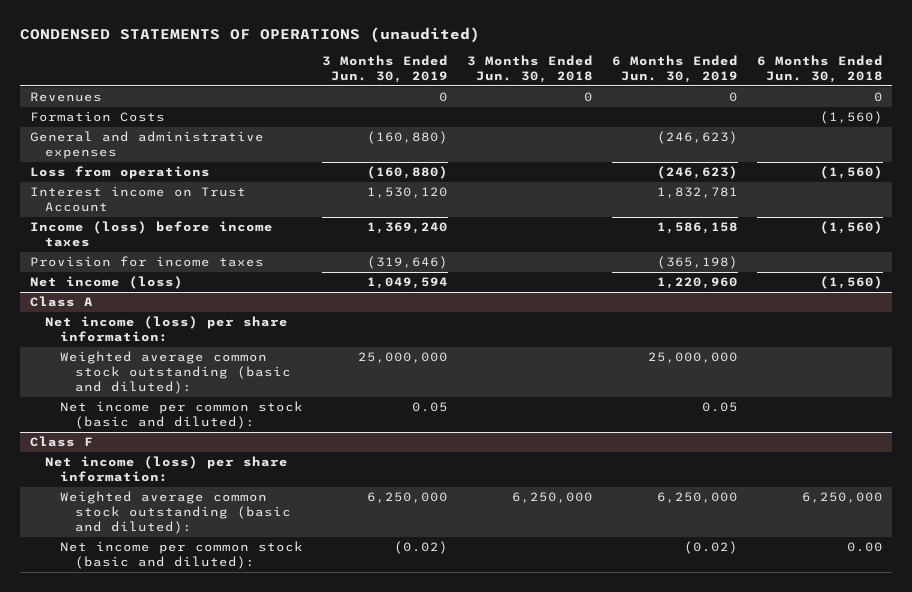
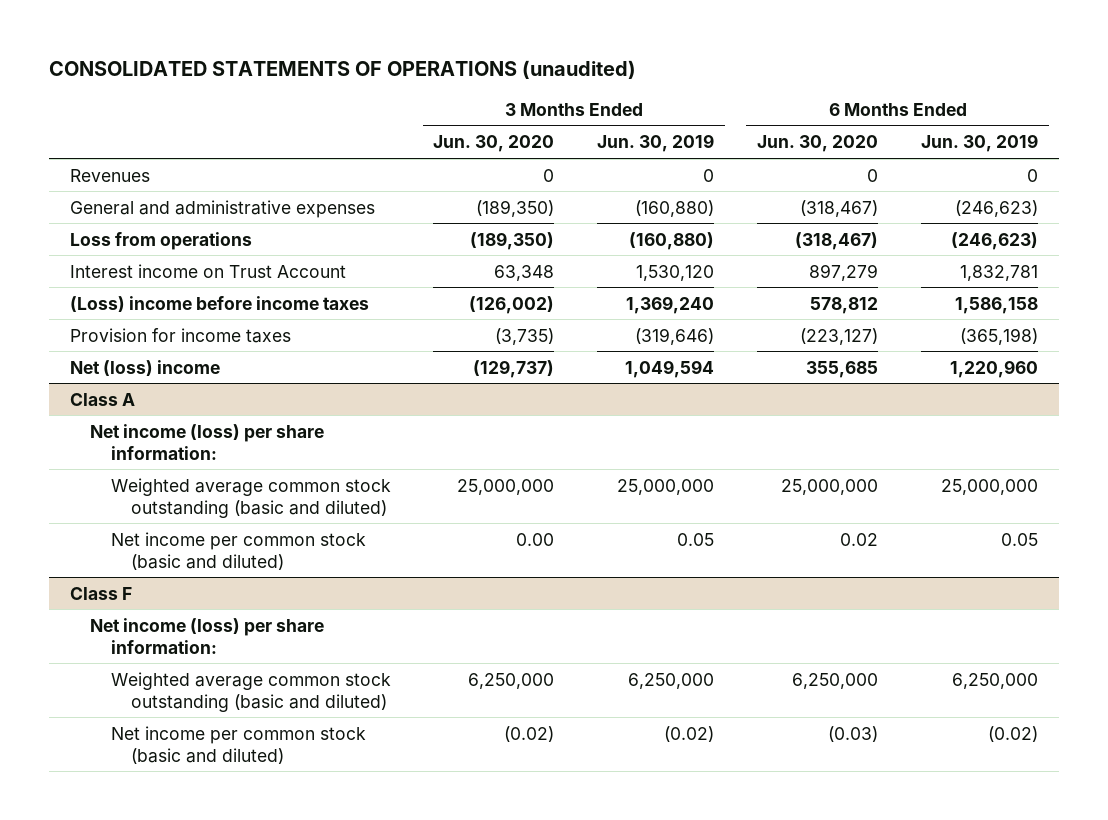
- CONDENSED STATEMENTS OF OPERATIONS (unaudited)
+ CONSOLIDATED STATEMENTS OF OPERATIONS (unaudited)
- | 3 Months Ended Jun. 30, 2019 | 3 Months Ended Jun. 30, 2018 | 6 Months Ended Jun. 30, 2019 | 6 Months Ended Jun. 30, 2018
+ | 3 Months Ended Jun. 30, 2020 | 3 Months Ended Jun. 30, 2019 | 6 Months Ended Jun. 30, 2020 | 6 Months Ended Jun. 30, 2019
- Formation Costs | | | | (1,560)
- Income (loss) before income taxes | 1,369,240 | | 1,586,158 | (1,560)
+ (Loss) income before income taxes | (126,002) | 1,369,240 | 578,812 | 1,586,158
- Net income (loss) | 1,049,594 | | 1,220,960 | (1,560)
+ Net (loss) income | (129,737) | 1,049,594 | 355,685 | 1,220,960
@ Class A
- Weighted average common stock outstanding (basic and diluted): | 25,000,000 | | 25,000,000 |
- Net income per common stock (basic and diluted): | 0.05 | | 0.05 |
+ Weighted average common stock outstanding (basic and diluted) | 25,000,000 | 25,000,000 | 25,000,000 | 25,000,000
+ Net income per common stock (basic and diluted) | 0.00 | 0.05 | 0.02 | 0.05
@ Class F
- Weighted average common stock outstanding (basic and diluted): | 6,250,000 | 6,250,000 | 6,250,000 | 6,250,000
- Net income per common stock (basic and diluted): | (0.02) | | (0.02) | 0.00
+ Weighted average common stock outstanding (basic and diluted) | 6,250,000 | 6,250,000 | 6,250,000 | 6,250,000
+ Net income per common stock (basic and diluted) | (0.02) | (0.02) | (0.03) | (0.02)

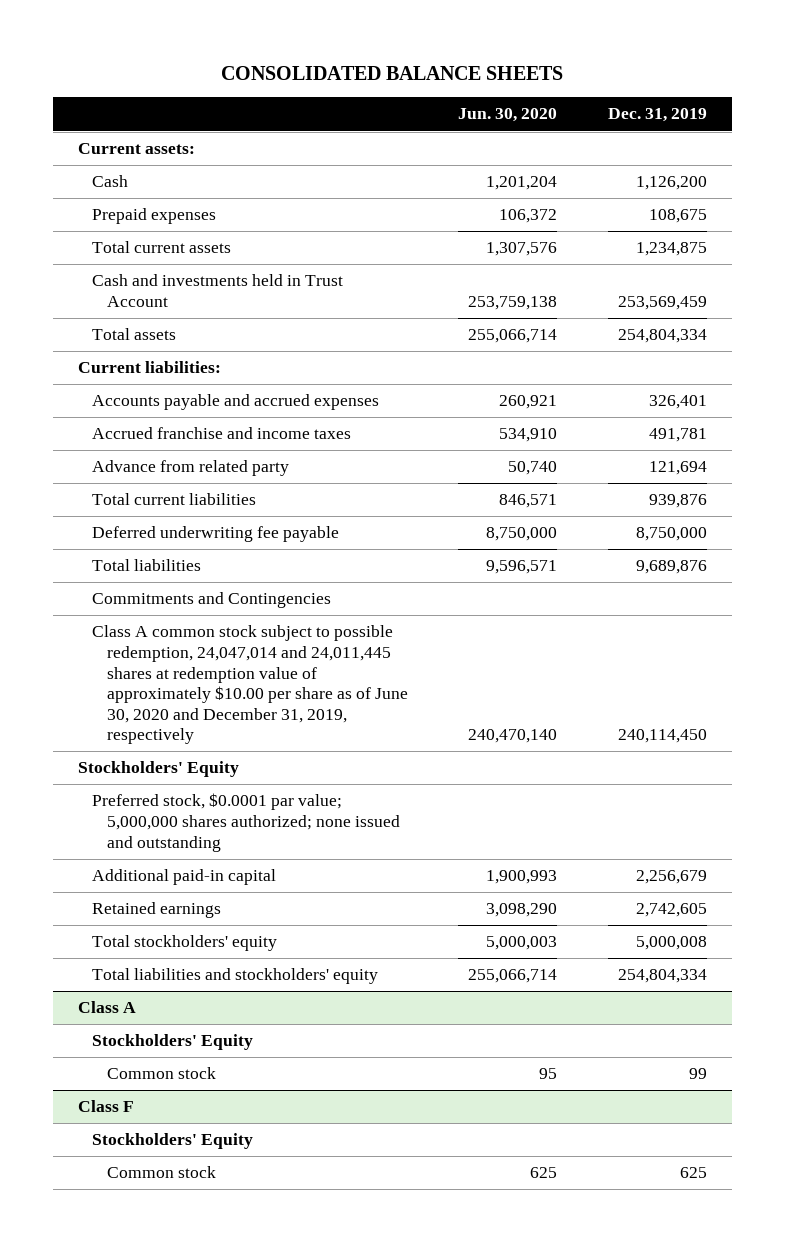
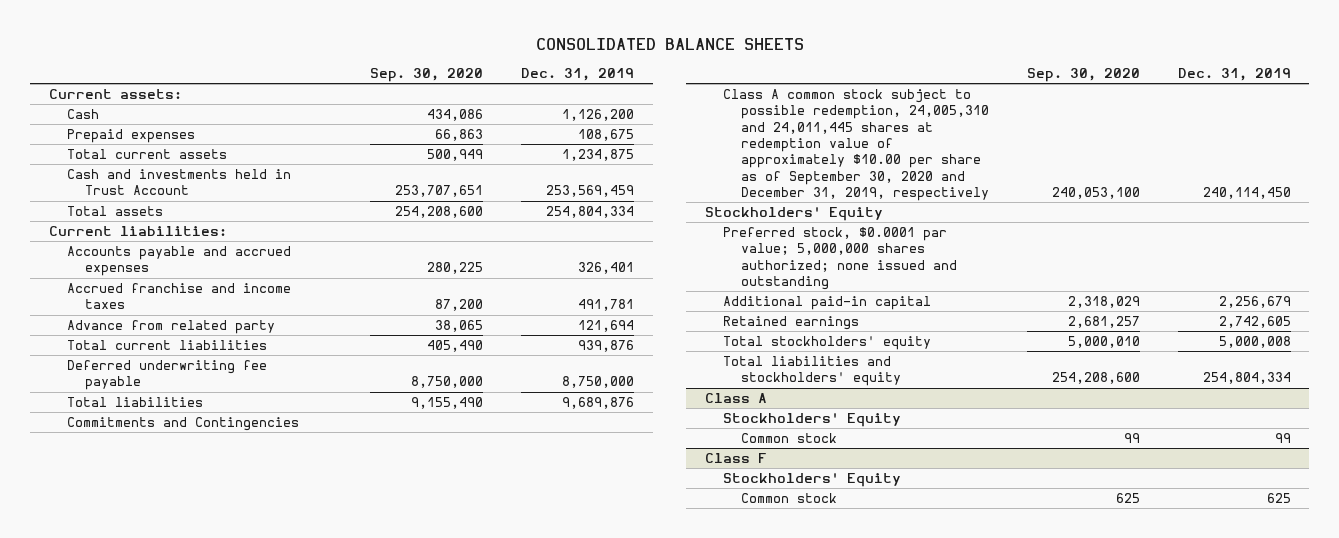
- | Jun. 30, 2020 | Dec. 31, 2019
+ | Sep. 30, 2020 | Dec. 31, 2019
- Class A common stock subject to possible redemption, 24,047,014 and 24,011,445 shares at redemption value of approximately $10.00 per share as of June 30, 2020 and December 31, 2019, respectively | 240,470,140 | 240,114,450
+ Class A common stock subject to possible redemption, 24,005,310 and 24,011,445 shares at redemption value of approximately $10.00 per share as of September 30, 2020 and December 31, 2019, respectively | 240,053,100 | 240,114,450

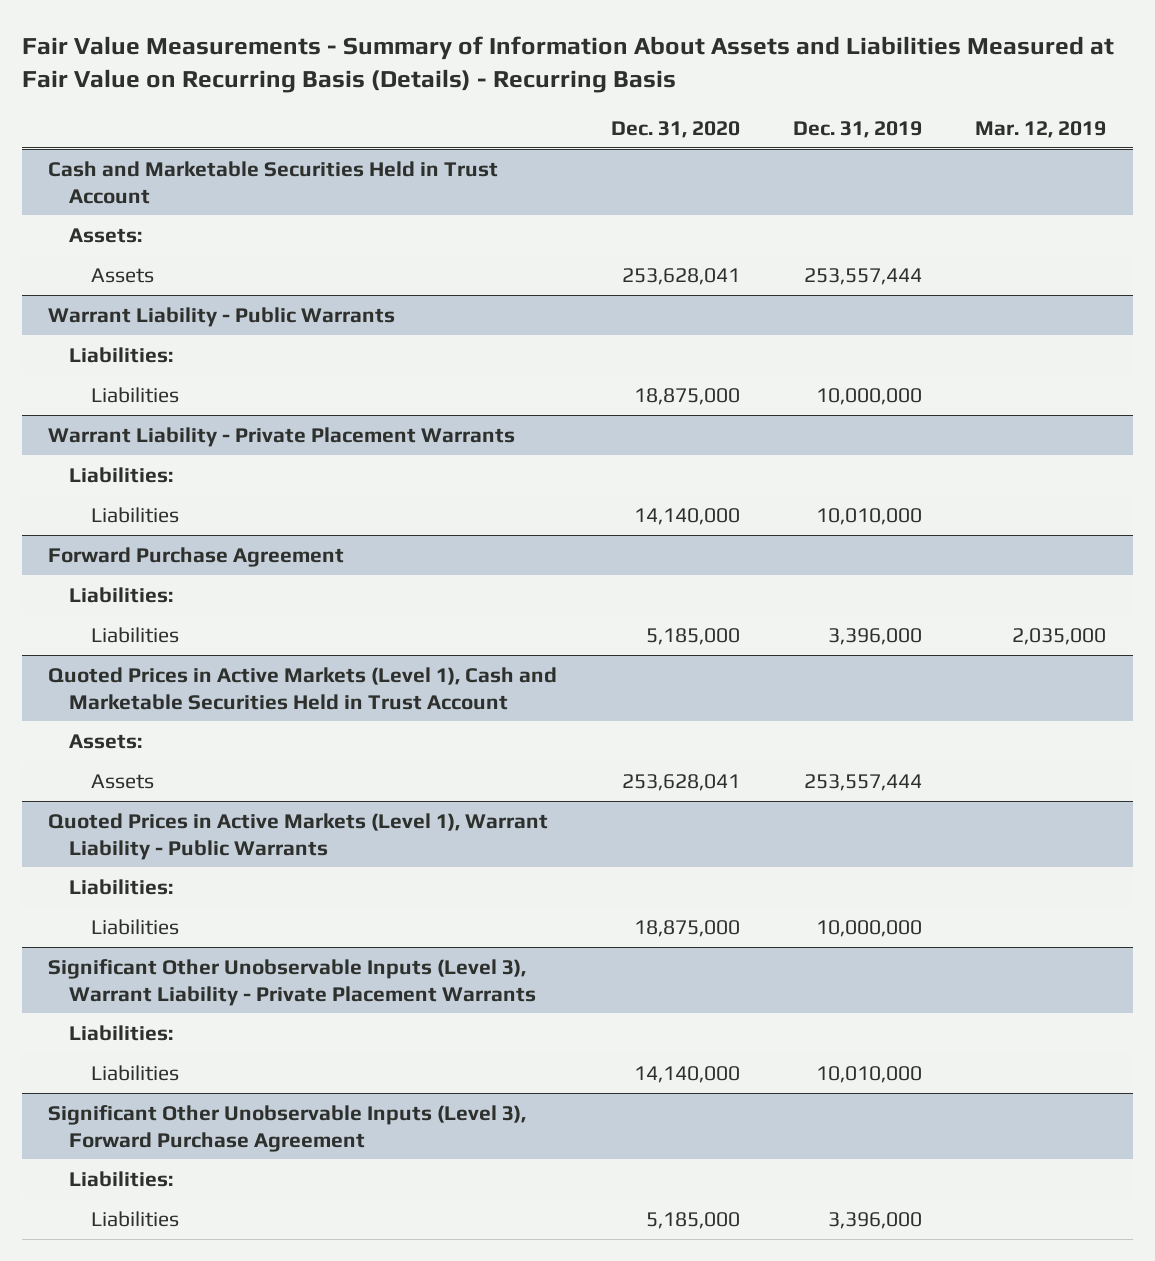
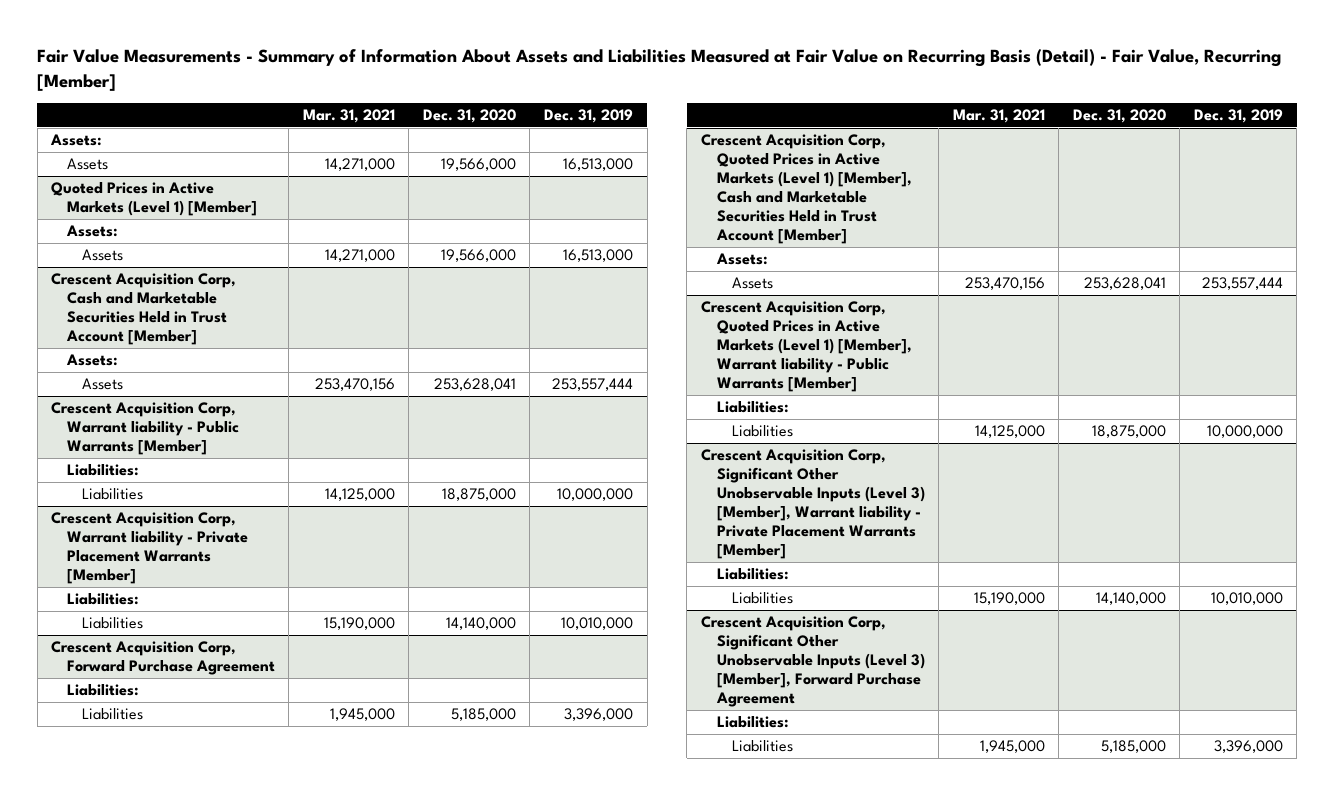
- Fair Value Measurements - Summary of Information About Assets and Liabilities Measured at Fair Value on Recurring Basis (Details) - Recurring Basis
+ Fair Value Measurements - Summary of Information About Assets and Liabilities Measured at Fair Value on Recurring Basis (Detail) - Fair Value, Recurring [Member]
- | Dec. 31, 2020 | Dec. 31, 2019 | Mar. 12, 2019
+ | Mar. 31, 2021 | Dec. 31, 2020 | Dec. 31, 2019
- Cash and Marketable Securities Held in Trust Account
+ Assets | 14,271,000 | 19,566,000 | 16,513,000
+ Quoted Prices in Active Markets (Level 1) [Member]
+ Assets:
+ Assets | 14,271,000 | 19,566,000 | 16,513,000
+ Crescent Acquisition Corp, Cash and Marketable Securities Held in Trust Account [Member]
+ Assets:
- Warrant Liability - Public Warrants
+ Crescent Acquisition Corp, Warrant liability - Public Warrants [Member]
- Warrant Liability - Private Placement Warrants
+ Crescent Acquisition Corp, Warrant liability - Private Placement Warrants [Member]
- Forward Purchase Agreement
+ Crescent Acquisition Corp, Forward Purchase Agreement
- Quoted Prices in Active Markets (Level 1), Cash and Marketable Securities Held in Trust Account
+ Crescent Acquisition Corp, Quoted Prices in Active Markets (Level 1) [Member], Cash and Marketable Securities Held in Trust Account [Member]
- Quoted Prices in Active Markets (Level 1), Warrant Liability - Public Warrants
+ Crescent Acquisition Corp, Quoted Prices in Active Markets (Level 1) [Member], Warrant liability - Public Warrants [Member]
- Significant Other Unobservable Inputs (Level 3), Warrant Liability - Private Placement Warrants
+ Crescent Acquisition Corp, Significant Other Unobservable Inputs (Level 3) [Member], Warrant liability - Private Placement Warrants [Member]
- Significant Other Unobservable Inputs (Level 3), Forward Purchase Agreement
+ Crescent Acquisition Corp, Significant Other Unobservable Inputs (Level 3) [Member], Forward Purchase Agreement

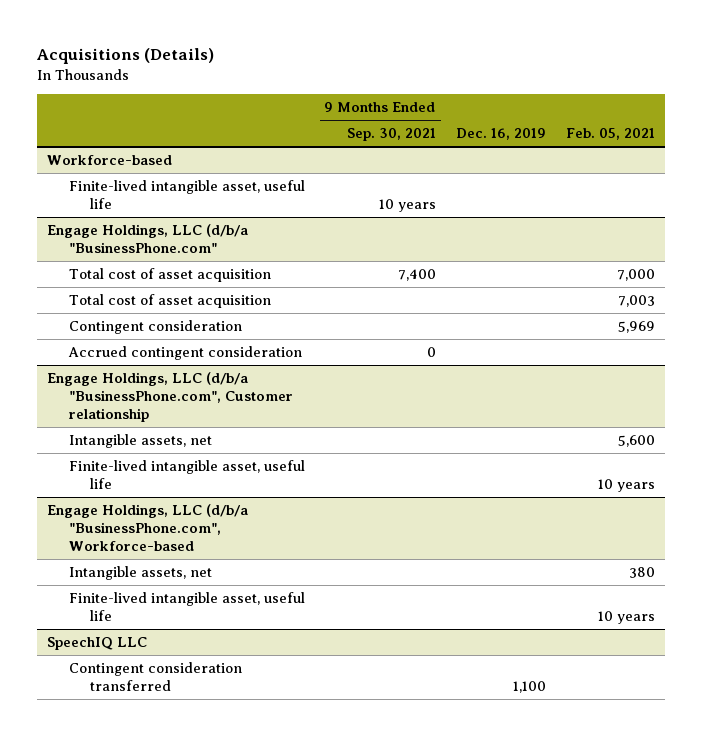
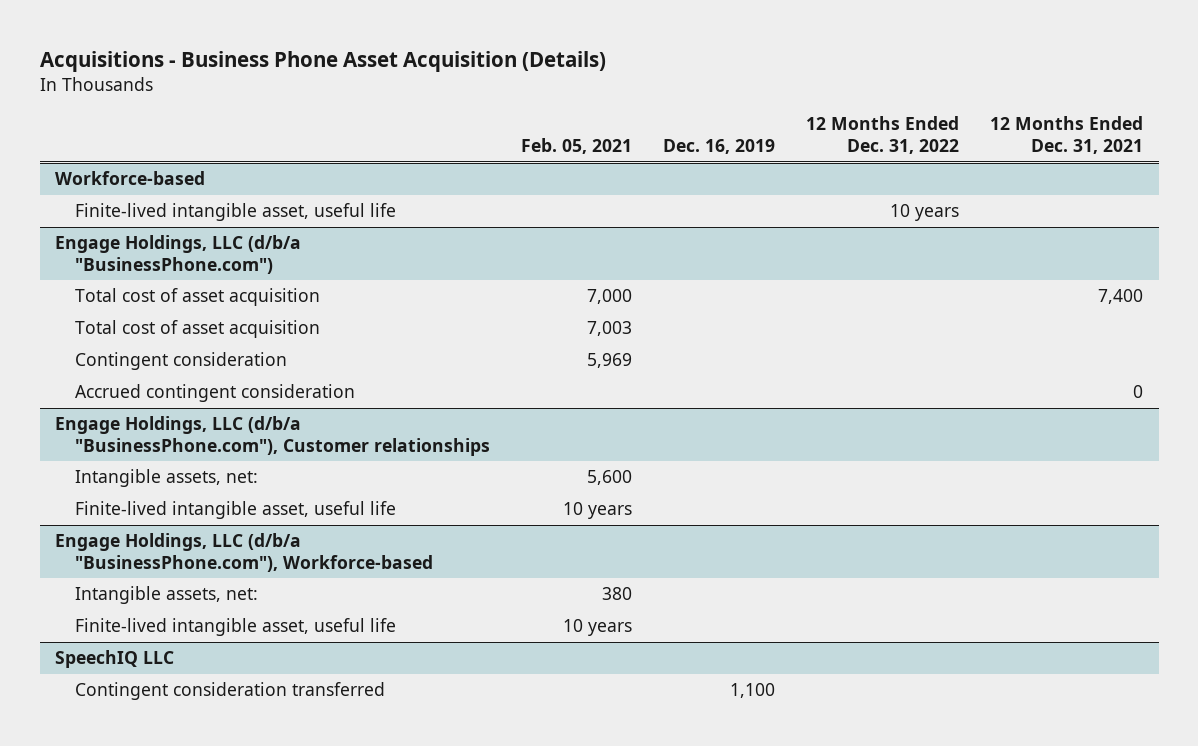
- Acquisitions (Details)
+ Acquisitions - Business Phone Asset Acquisition (Details)
- | 9 Months Ended Sep. 30, 2021 | Dec. 16, 2019 | Feb. 05, 2021
+ | Feb. 05, 2021 | Dec. 16, 2019 | 12 Months Ended Dec. 31, 2022 | 12 Months Ended Dec. 31, 2021
- Engage Holdings, LLC (d/b/a "BusinessPhone.com"
+ Engage Holdings, LLC (d/b/a "BusinessPhone.com")
- Engage Holdings, LLC (d/b/a "BusinessPhone.com", Customer relationship
- Intangible assets, net | | | 5,600
+ Engage Holdings, LLC (d/b/a "BusinessPhone.com"), Customer relationships
+ Intangible assets, net: | 5,600 | | |
- Engage Holdings, LLC (d/b/a "BusinessPhone.com", Workforce-based
- Intangible assets, net | | | 380
+ Engage Holdings, LLC (d/b/a "BusinessPhone.com"), Workforce-based
+ Intangible assets, net: | 380 | | |

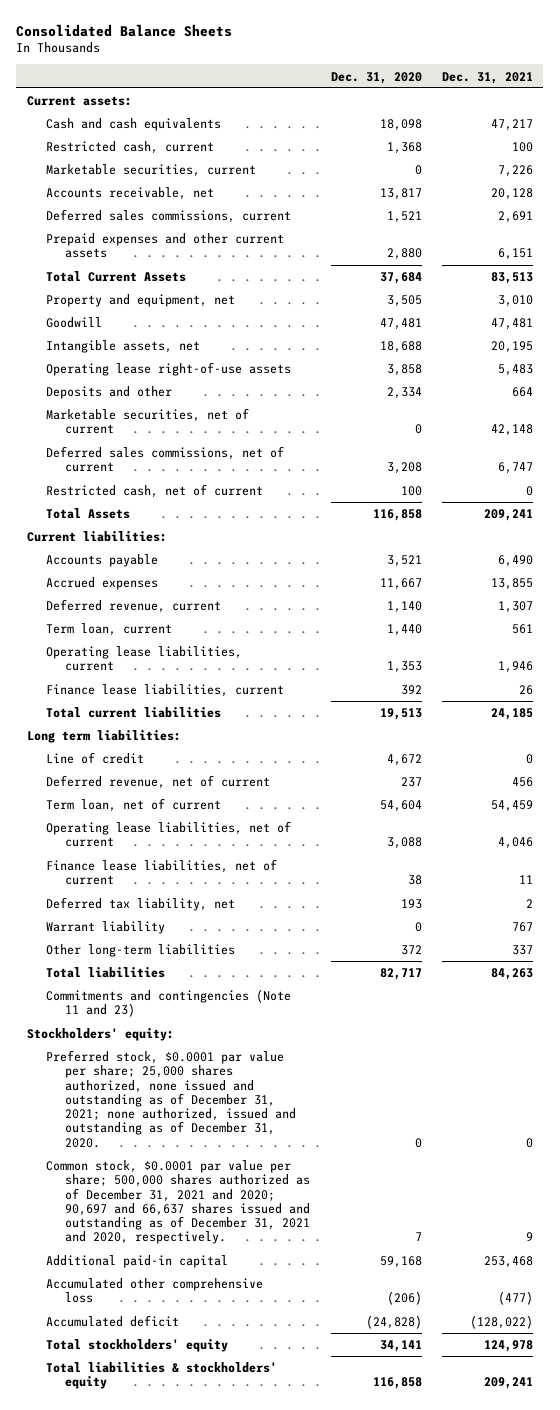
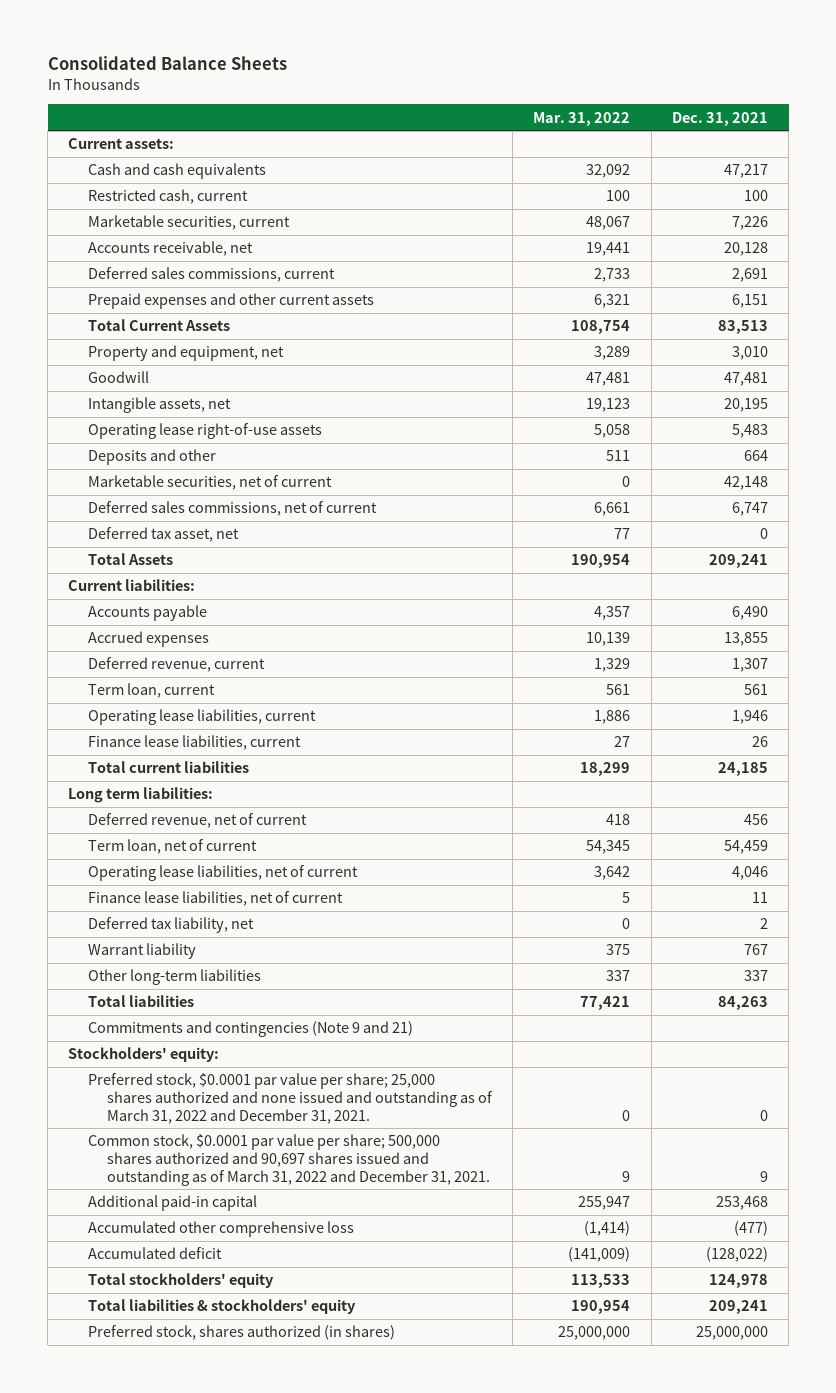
- | Dec. 31, 2020 | Dec. 31, 2021
+ | Mar. 31, 2022 | Dec. 31, 2021
- Restricted cash, net of current | 100 | 0
+ Deferred tax asset, net | 77 | 0
- Line of credit | 4,672 | 0
- Commitments and contingencies (Note 11 and 23)
+ Commitments and contingencies (Note 9 and 21)
- Preferred stock, $0.0001 par value per share; 25,000 shares authorized, none issued and outstanding as of December 31, 2021; none authorized, issued and outstanding as of December 31, 2020. | 0 | 0
- Common stock, $0.0001 par value per share; 500,000 shares authorized as of December 31, 2021 and 2020; 90,697 and 66,637 shares issued and outstanding as of December 31, 2021 and 2020, respectively. | 7 | 9
+ Preferred stock, $0.0001 par value per share; 25,000 shares authorized and none issued and outstanding as of March 31, 2022 and December 31, 2021. | 0 | 0
+ Common stock, $0.0001 par value per share; 500,000 shares authorized and 90,697 shares issued and outstanding as of March 31, 2022 and December 31, 2021. | 9 | 9
+ Preferred stock, shares authorized (in shares) | 25,000,000 | 25,000,000

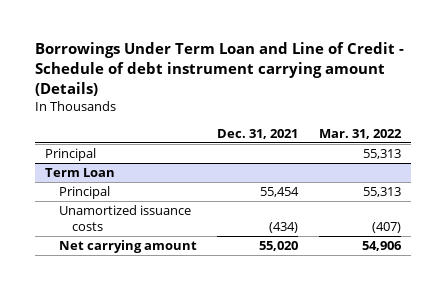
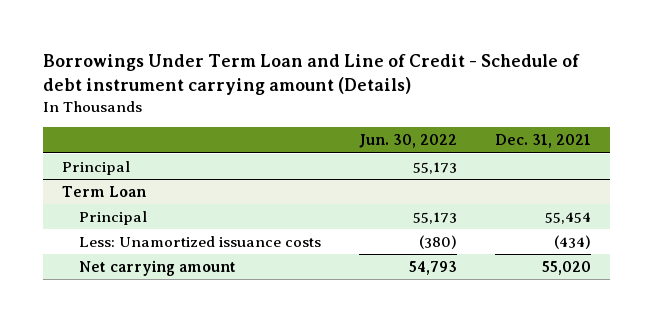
- | Dec. 31, 2021 | Mar. 31, 2022
+ | Jun. 30, 2022 | Dec. 31, 2021
@ Term Loan
- Unamortized issuance costs | (434) | (407)
+ Less: Unamortized issuance costs | (380) | (434)

